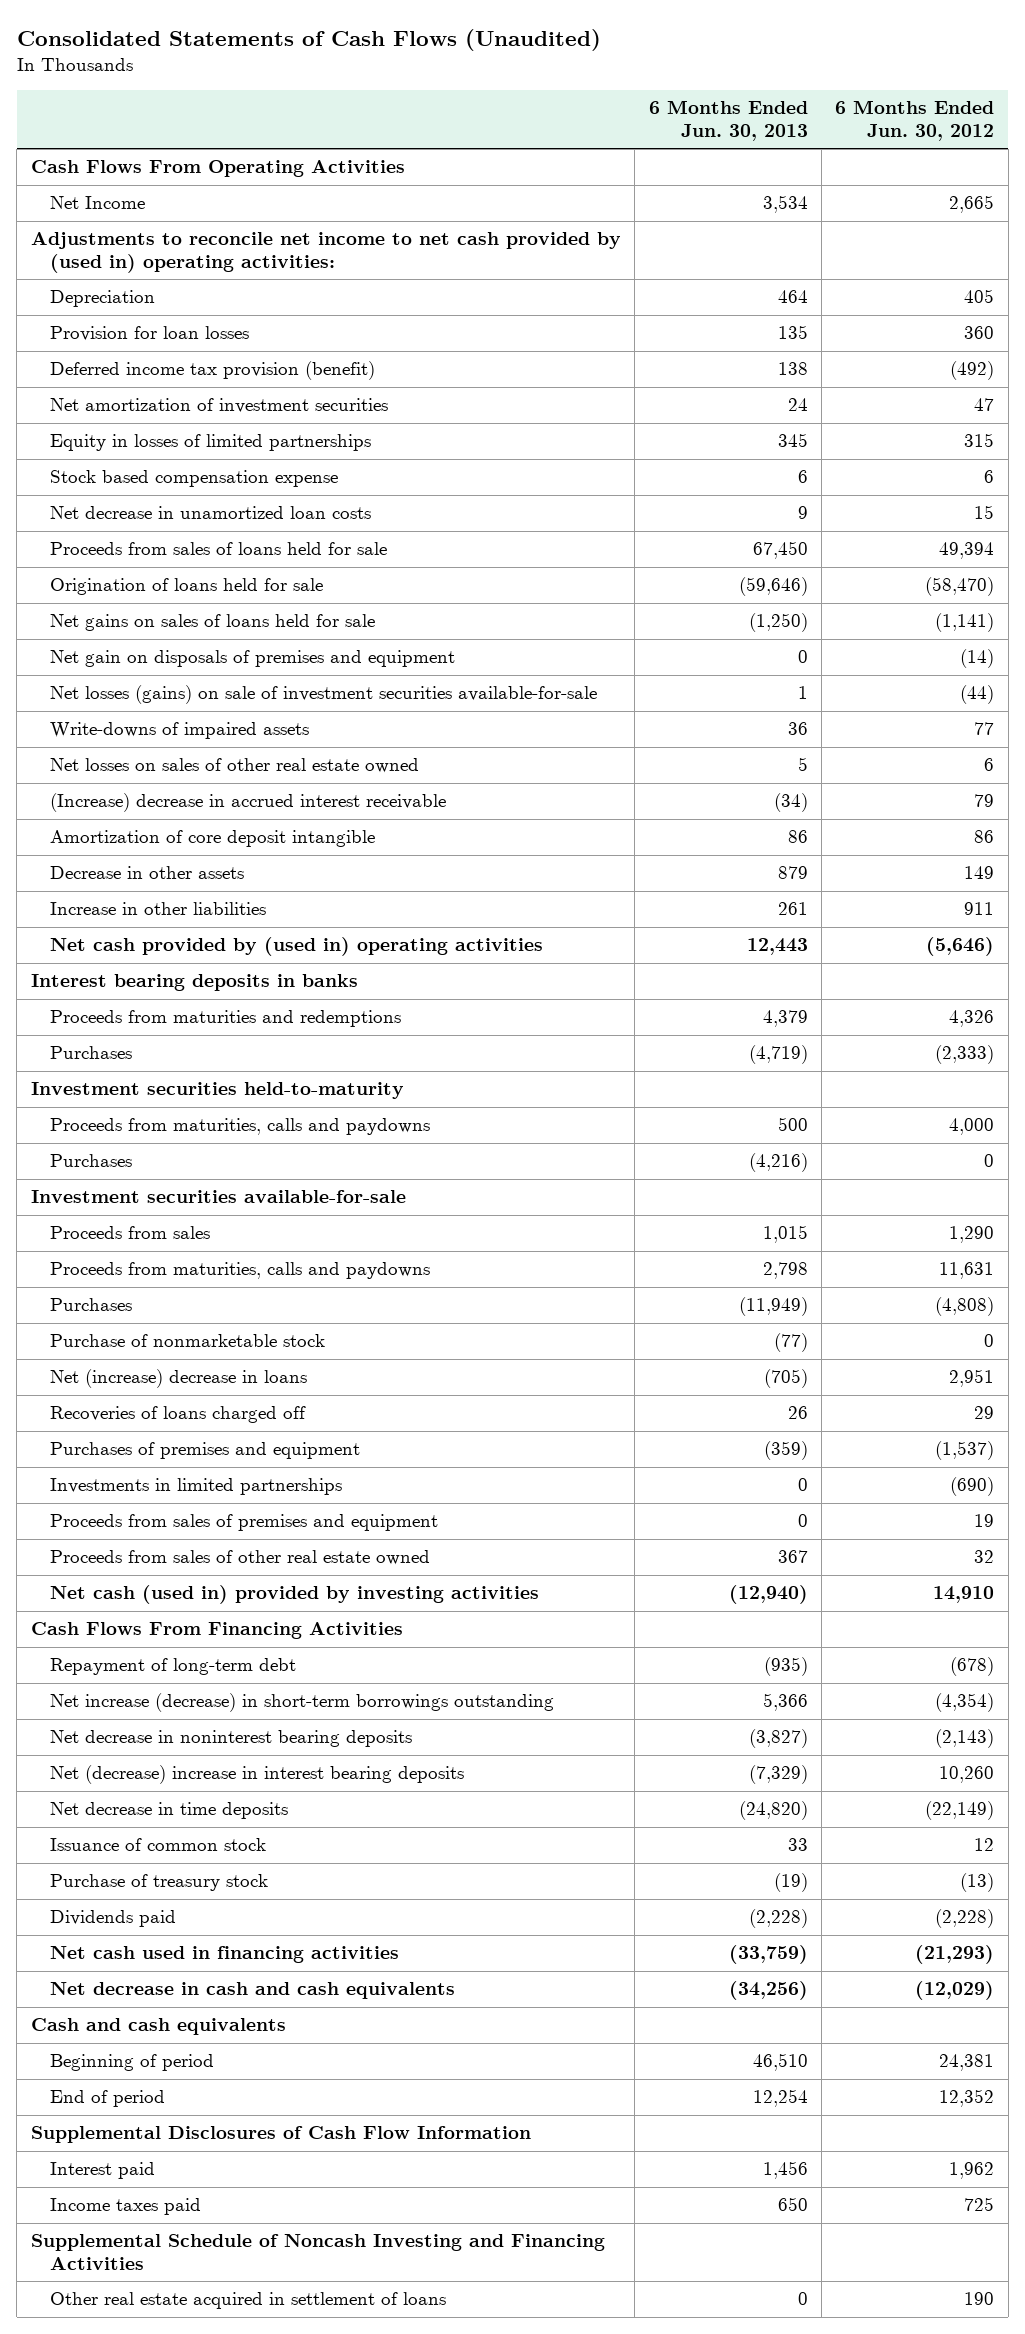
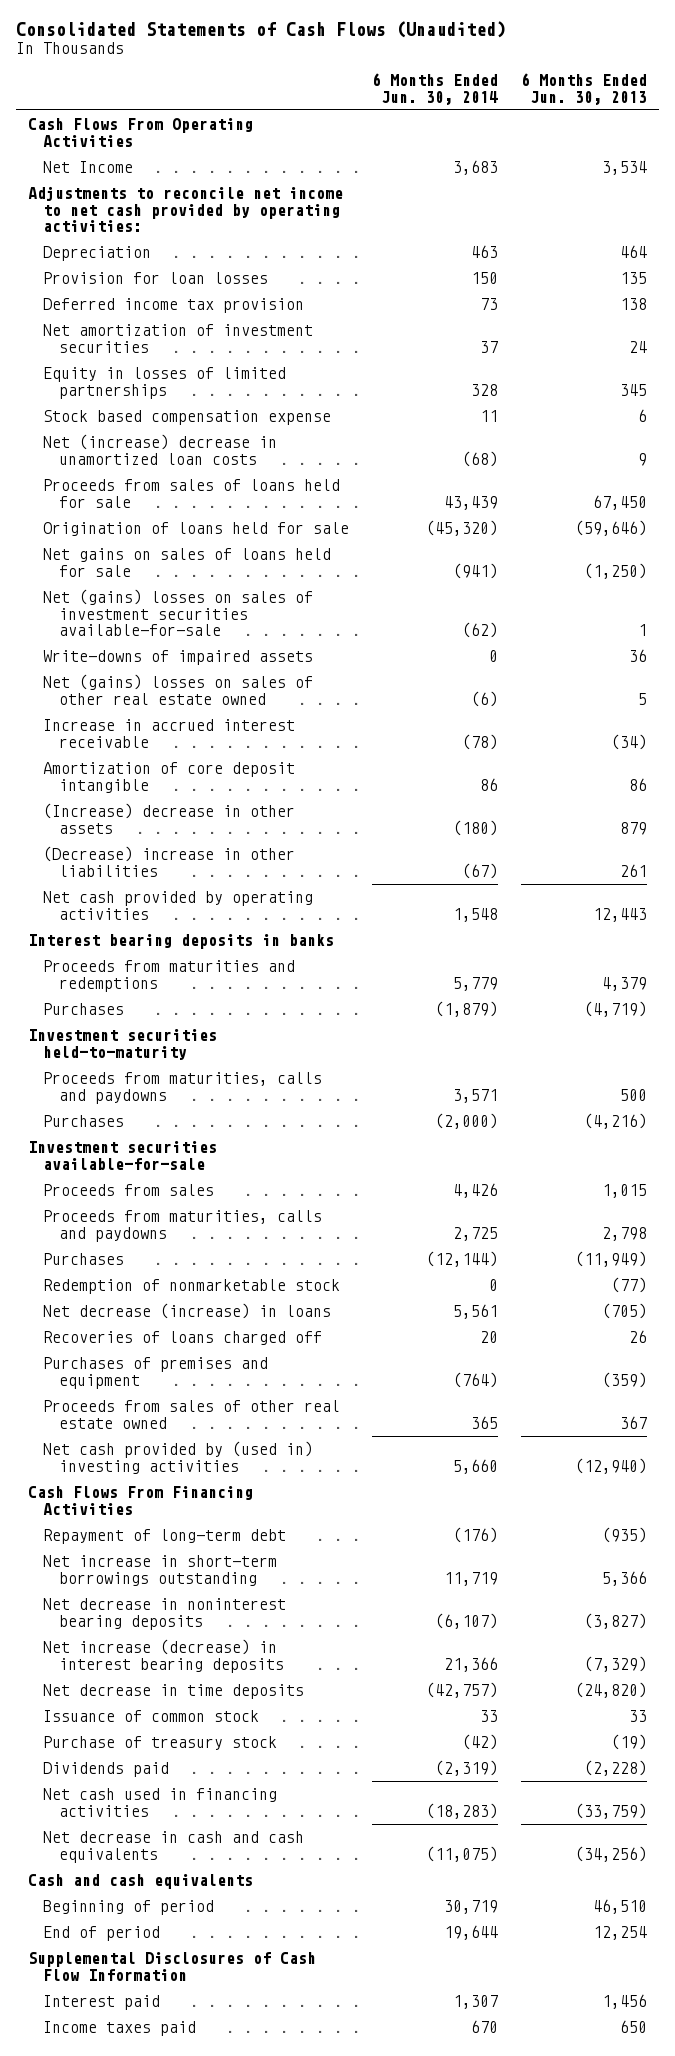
- | 6 Months Ended Jun. 30, 2013 | 6 Months Ended Jun. 30, 2012
+ | 6 Months Ended Jun. 30, 2014 | 6 Months Ended Jun. 30, 2013
- Adjustments to reconcile net income to net cash provided by (used in) operating activities:
+ Adjustments to reconcile net income to net cash provided by operating activities:
- Deferred income tax provision (benefit) | 138 | (492)
+ Deferred income tax provision | 73 | 138
- Net decrease in unamortized loan costs | 9 | 15
+ Net (increase) decrease in unamortized loan costs | (68) | 9
- Net gain on disposals of premises and equipment | 0 | (14)
- Net losses (gains) on sale of investment securities available-for-sale | 1 | (44)
+ Net (gains) losses on sales of investment securities available-for-sale | (62) | 1
- Net losses on sales of other real estate owned | 5 | 6
- (Increase) decrease in accrued interest receivable | (34) | 79
+ Net (gains) losses on sales of other real estate owned | (6) | 5
+ Increase in accrued interest receivable | (78) | (34)
- Decrease in other assets | 879 | 149
- Increase in other liabilities | 261 | 911
- Net cash provided by (used in) operating activities | 12,443 | (5,646)
+ (Increase) decrease in other assets | (180) | 879
+ (Decrease) increase in other liabilities | (67) | 261
+ Net cash provided by operating activities | 1,548 | 12,443
- Purchase of nonmarketable stock | (77) | 0
- Net (increase) decrease in loans | (705) | 2,951
+ Redemption of nonmarketable stock | 0 | (77)
+ Net decrease (increase) in loans | 5,561 | (705)
- Investments in limited partnerships | 0 | (690)
- Proceeds from sales of premises and equipment | 0 | 19
- Net cash (used in) provided by investing activities | (12,940) | 14,910
+ Net cash provided by (used in) investing activities | 5,660 | (12,940)
- Net increase (decrease) in short-term borrowings outstanding | 5,366 | (4,354)
+ Net increase in short-term borrowings outstanding | 11,719 | 5,366
- Net (decrease) increase in interest bearing deposits | (7,329) | 10,260
+ Net increase (decrease) in interest bearing deposits | 21,366 | (7,329)
- Supplemental Schedule of Noncash Investing and Financing Activities
- Other real estate acquired in settlement of loans | 0 | 190

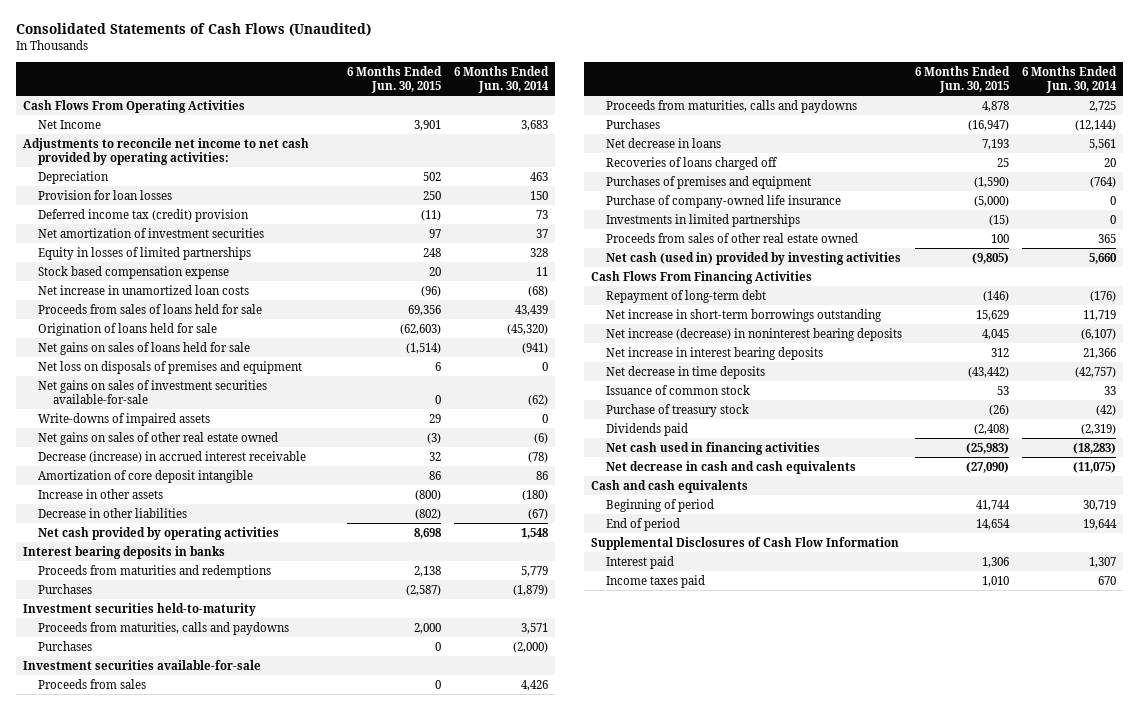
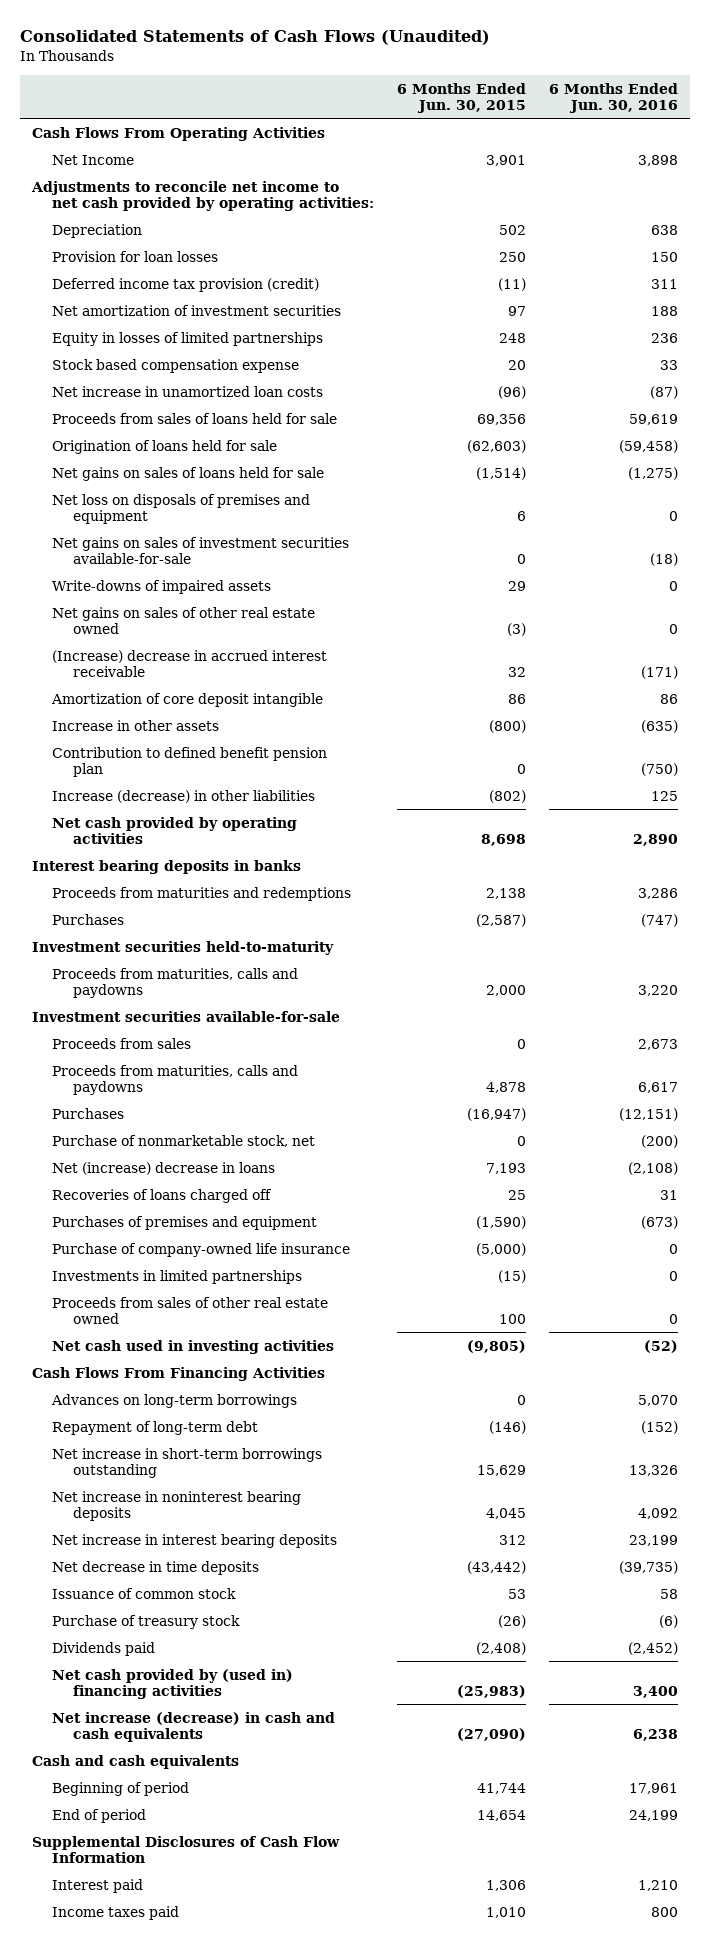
- | 6 Months Ended Jun. 30, 2015 | 6 Months Ended Jun. 30, 2014
+ | 6 Months Ended Jun. 30, 2015 | 6 Months Ended Jun. 30, 2016
- Deferred income tax (credit) provision | (11) | 73
+ Deferred income tax provision (credit) | (11) | 311
- Decrease (increase) in accrued interest receivable | 32 | (78)
+ (Increase) decrease in accrued interest receivable | 32 | (171)
- Decrease in other liabilities | (802) | (67)
+ Contribution to defined benefit pension plan | 0 | (750)
+ Increase (decrease) in other liabilities | (802) | 125
- Purchases | 0 | (2,000)
- Net decrease in loans | 7,193 | 5,561
+ Purchase of nonmarketable stock, net | 0 | (200)
+ Net (increase) decrease in loans | 7,193 | (2,108)
- Net cash (used in) provided by investing activities | (9,805) | 5,660
+ Net cash used in investing activities | (9,805) | (52)
+ Advances on long-term borrowings | 0 | 5,070
- Net increase (decrease) in noninterest bearing deposits | 4,045 | (6,107)
+ Net increase in noninterest bearing deposits | 4,045 | 4,092
- Net cash used in financing activities | (25,983) | (18,283)
- Net decrease in cash and cash equivalents | (27,090) | (11,075)
+ Net cash provided by (used in) financing activities | (25,983) | 3,400
+ Net increase (decrease) in cash and cash equivalents | (27,090) | 6,238

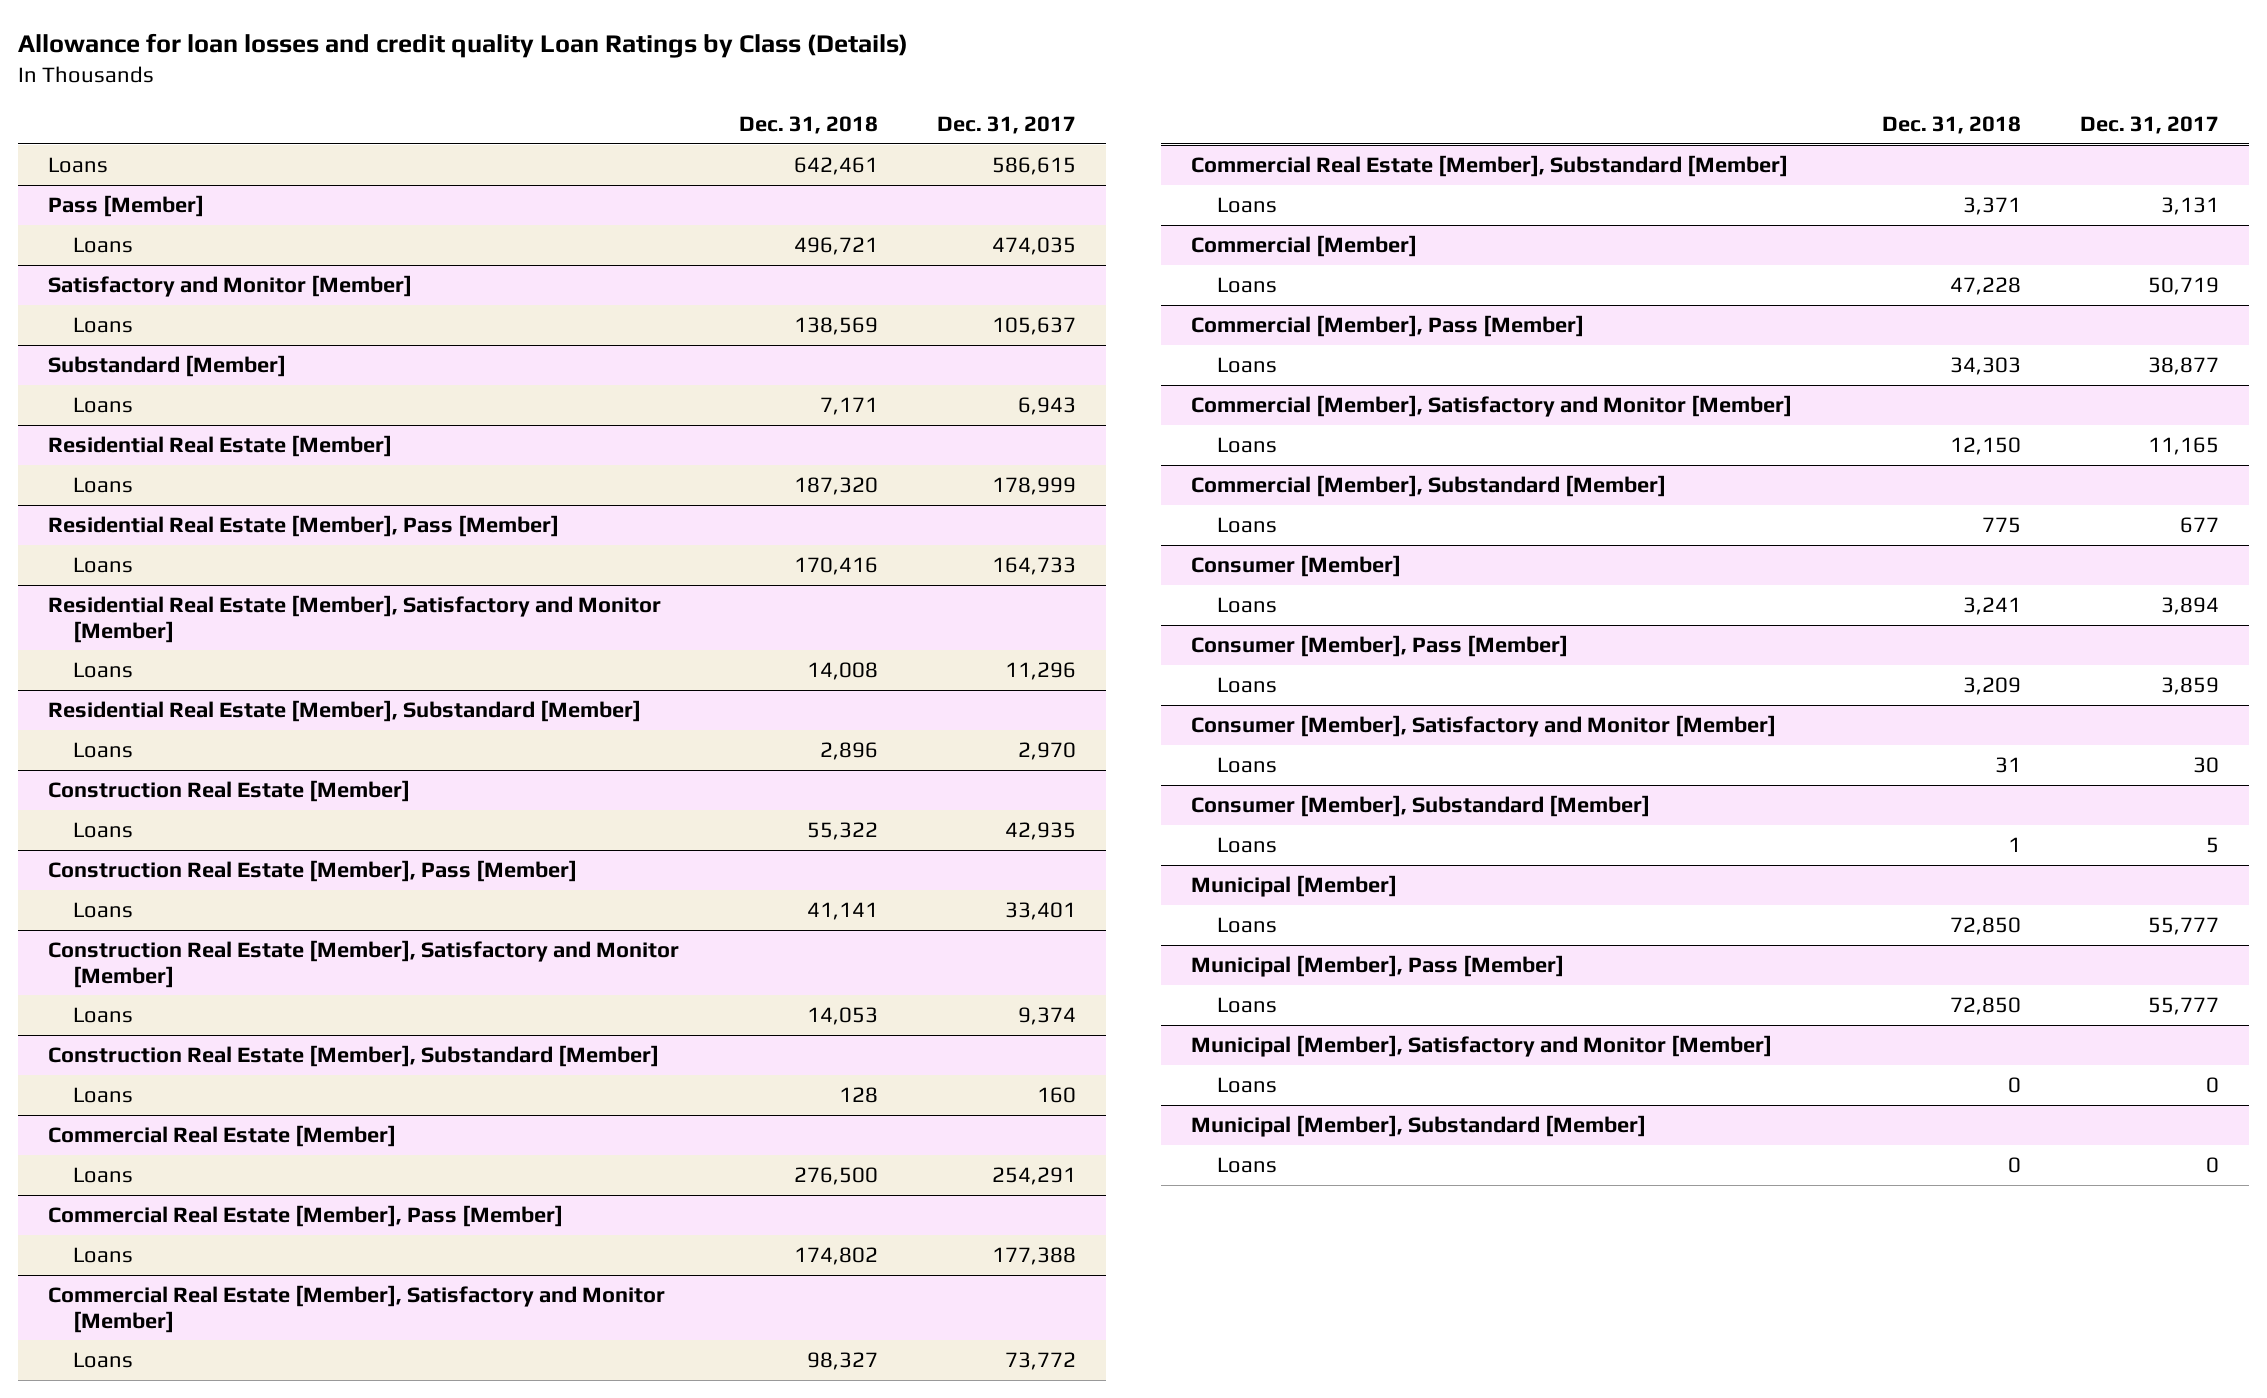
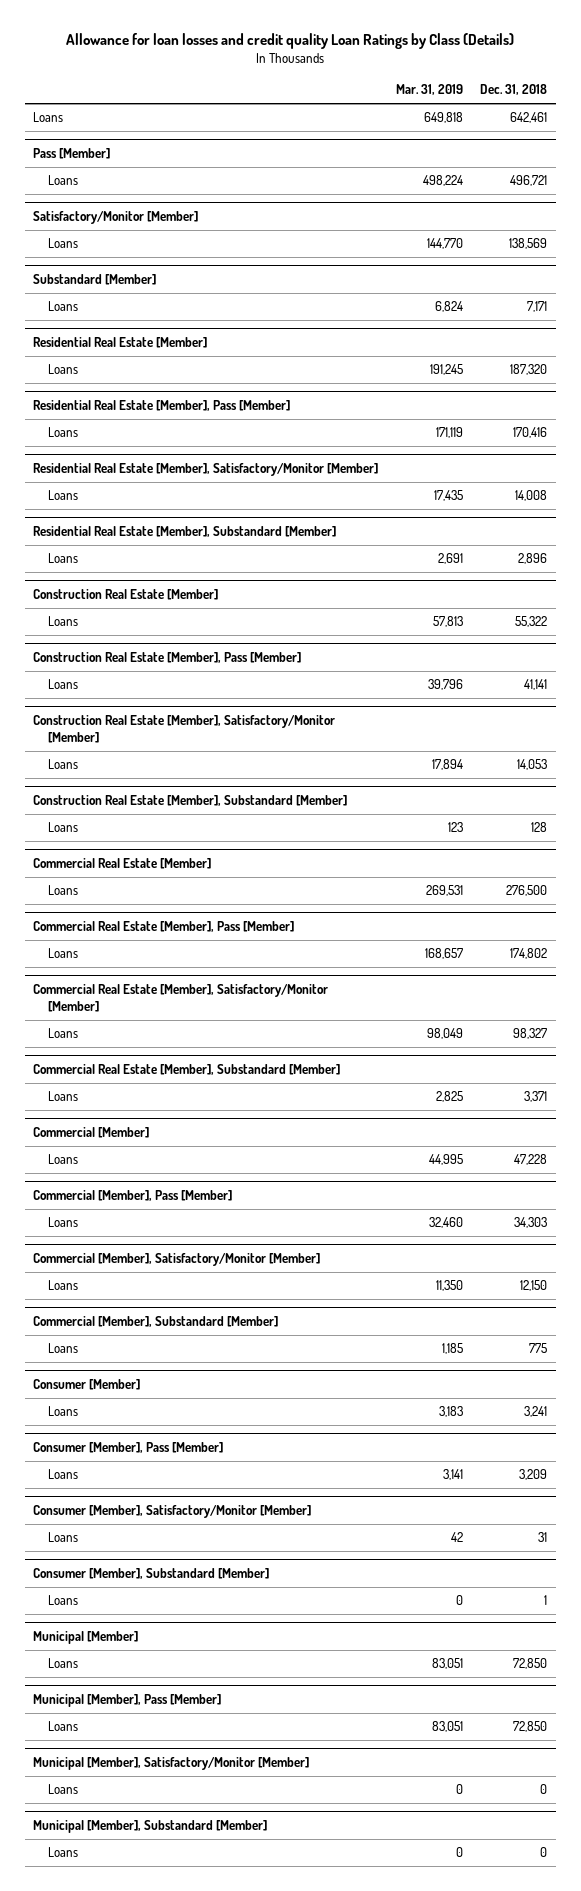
- | Dec. 31, 2018 | Dec. 31, 2017
+ | Mar. 31, 2019 | Dec. 31, 2018
- Satisfactory and Monitor [Member]
+ Satisfactory/Monitor [Member]
- Residential Real Estate [Member], Satisfactory and Monitor [Member]
+ Residential Real Estate [Member], Satisfactory/Monitor [Member]
- Construction Real Estate [Member], Satisfactory and Monitor [Member]
+ Construction Real Estate [Member], Satisfactory/Monitor [Member]
- Commercial Real Estate [Member], Satisfactory and Monitor [Member]
+ Commercial Real Estate [Member], Satisfactory/Monitor [Member]
- Commercial [Member], Satisfactory and Monitor [Member]
+ Commercial [Member], Satisfactory/Monitor [Member]
- Consumer [Member], Satisfactory and Monitor [Member]
+ Consumer [Member], Satisfactory/Monitor [Member]
- Municipal [Member], Satisfactory and Monitor [Member]
+ Municipal [Member], Satisfactory/Monitor [Member]

